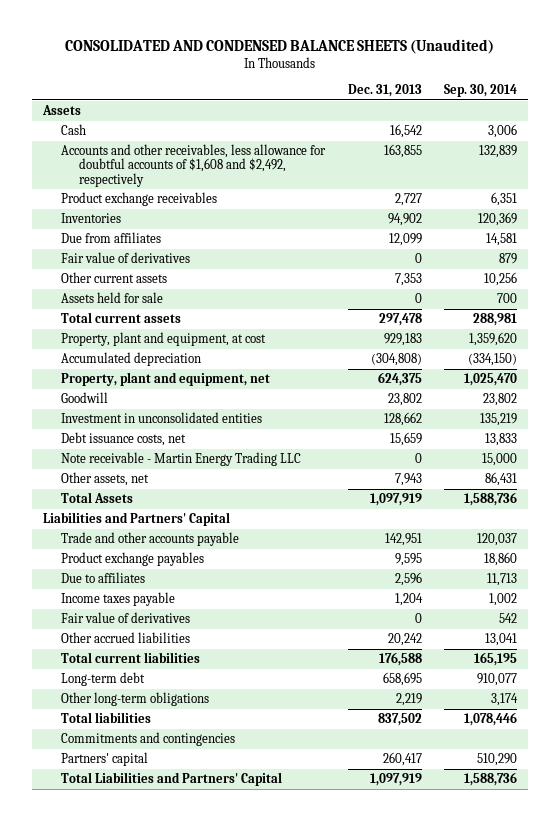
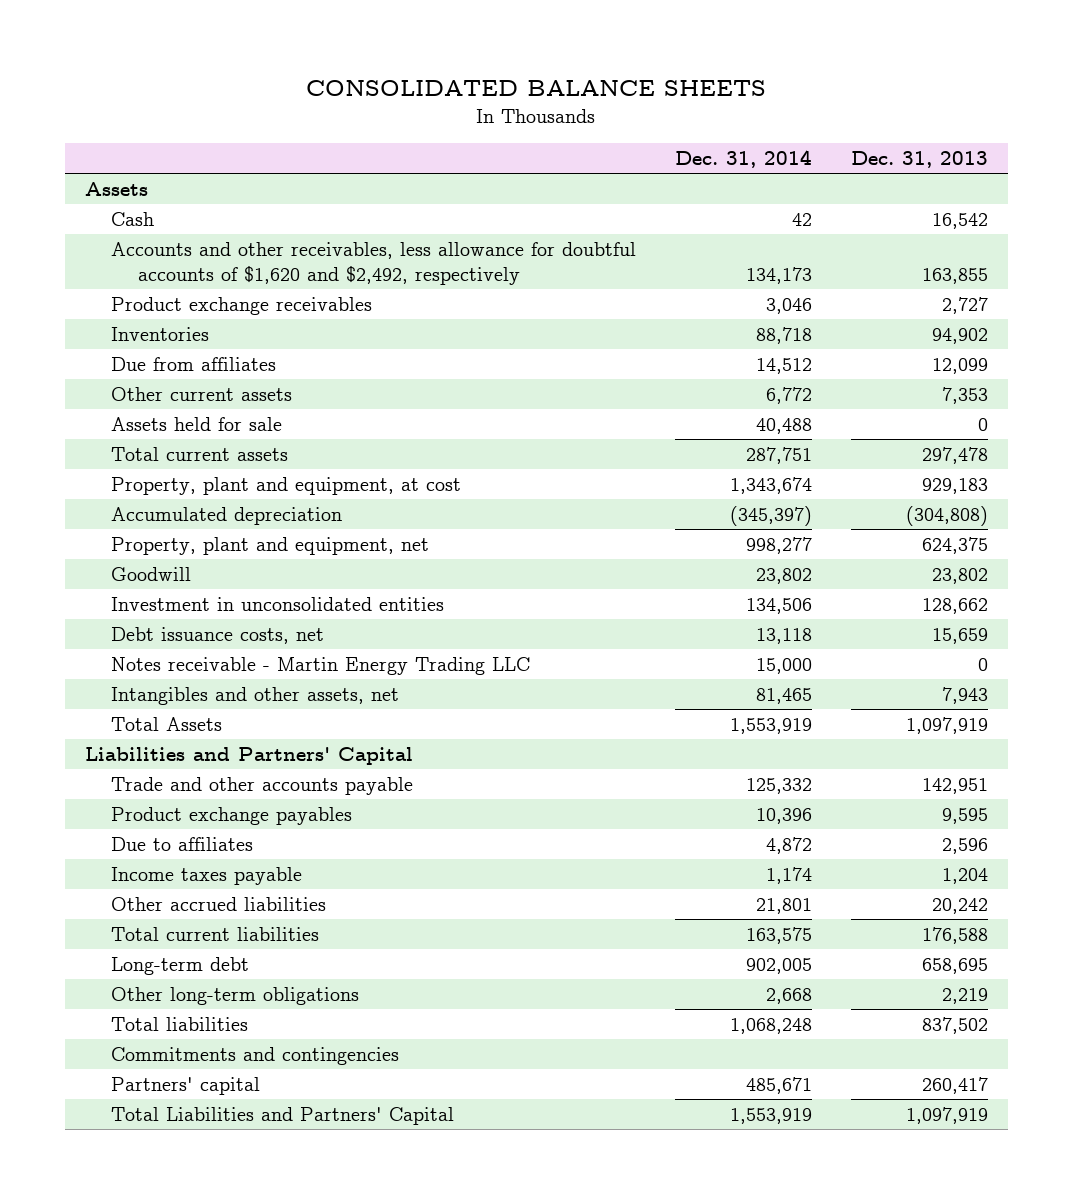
- CONSOLIDATED AND CONDENSED BALANCE SHEETS (Unaudited)
+ CONSOLIDATED BALANCE SHEETS
- | Dec. 31, 2013 | Sep. 30, 2014
+ | Dec. 31, 2014 | Dec. 31, 2013
- Accounts and other receivables, less allowance for doubtful accounts of $1,608 and $2,492, respectively | 163,855 | 132,839
+ Accounts and other receivables, less allowance for doubtful accounts of $1,620 and $2,492, respectively | 134,173 | 163,855
- Fair value of derivatives | 0 | 879
- Note receivable - Martin Energy Trading LLC | 0 | 15,000
- Other assets, net | 7,943 | 86,431
+ Notes receivable - Martin Energy Trading LLC | 15,000 | 0
+ Intangibles and other assets, net | 81,465 | 7,943
- Fair value of derivatives | 0 | 542

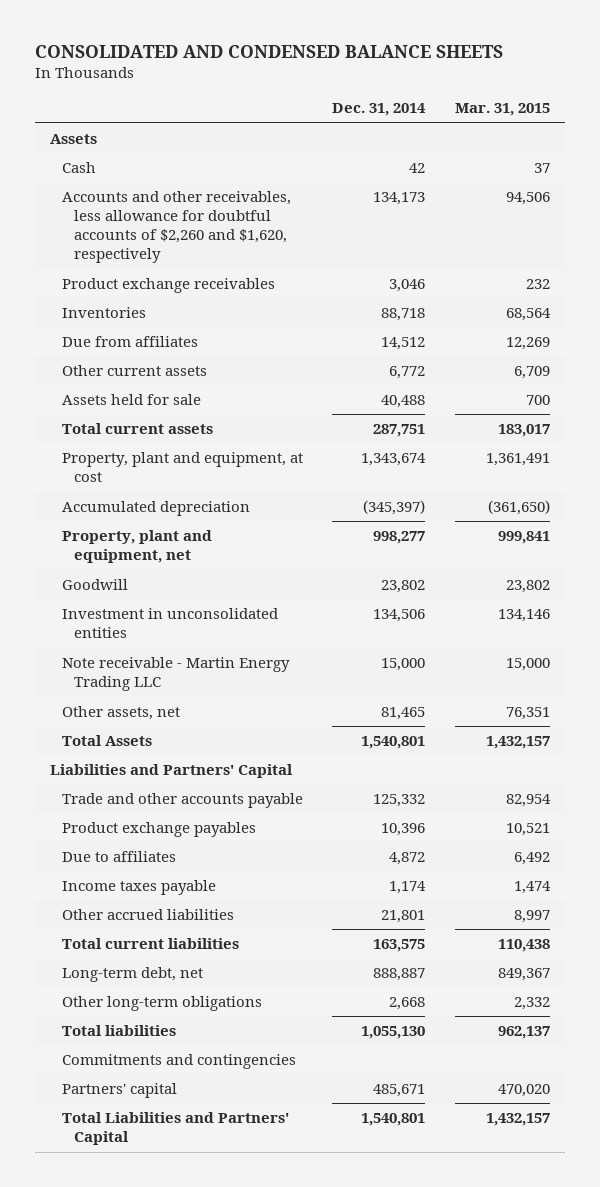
- CONSOLIDATED BALANCE SHEETS
+ CONSOLIDATED AND CONDENSED BALANCE SHEETS
- | Dec. 31, 2014 | Dec. 31, 2013
+ | Dec. 31, 2014 | Mar. 31, 2015
- Accounts and other receivables, less allowance for doubtful accounts of $1,620 and $2,492, respectively | 134,173 | 163,855
+ Accounts and other receivables, less allowance for doubtful accounts of $2,260 and $1,620, respectively | 134,173 | 94,506
- Debt issuance costs, net | 13,118 | 15,659
- Notes receivable - Martin Energy Trading LLC | 15,000 | 0
- Intangibles and other assets, net | 81,465 | 7,943
- Total Assets | 1,553,919 | 1,097,919
+ Note receivable - Martin Energy Trading LLC | 15,000 | 15,000
+ Other assets, net | 81,465 | 76,351
+ Total Assets | 1,540,801 | 1,432,157
- Long-term debt | 902,005 | 658,695
+ Long-term debt, net | 888,887 | 849,367
- Total liabilities | 1,068,248 | 837,502
+ Total liabilities | 1,055,130 | 962,137
- Total Liabilities and Partners' Capital | 1,553,919 | 1,097,919
+ Total Liabilities and Partners' Capital | 1,540,801 | 1,432,157

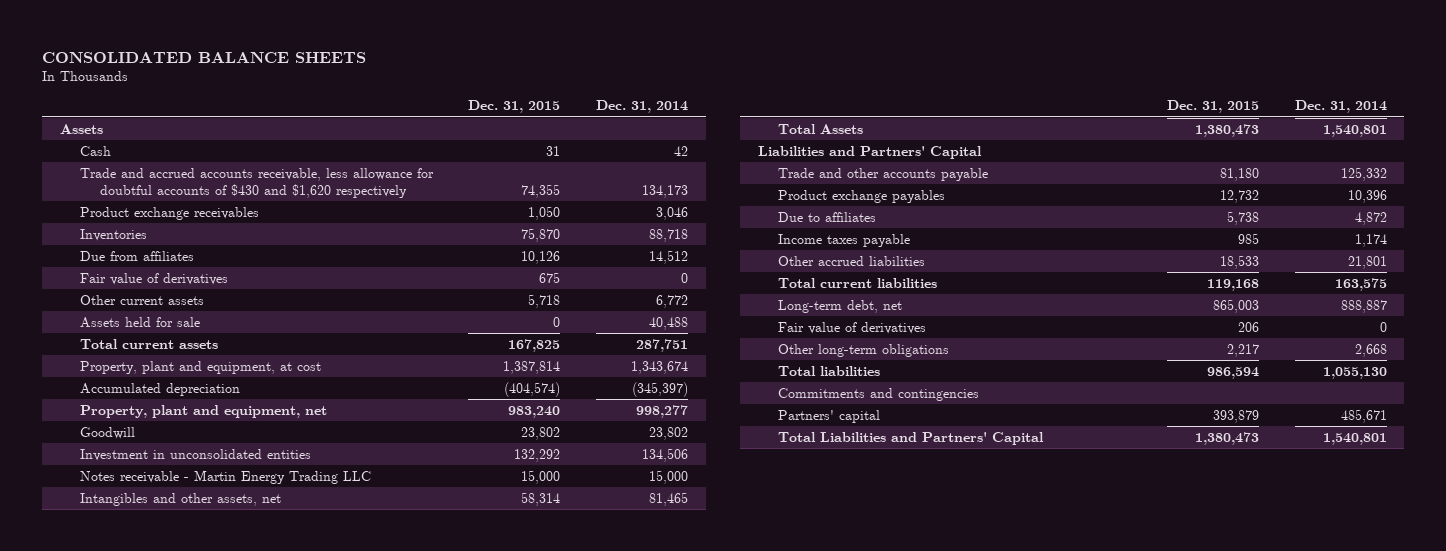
- CONSOLIDATED AND CONDENSED BALANCE SHEETS
+ CONSOLIDATED BALANCE SHEETS
- | Dec. 31, 2014 | Mar. 31, 2015
+ | Dec. 31, 2015 | Dec. 31, 2014
- Accounts and other receivables, less allowance for doubtful accounts of $2,260 and $1,620, respectively | 134,173 | 94,506
+ Trade and accrued accounts receivable, less allowance for doubtful accounts of $430 and $1,620 respectively | 74,355 | 134,173
+ Fair value of derivatives | 675 | 0
- Note receivable - Martin Energy Trading LLC | 15,000 | 15,000
- Other assets, net | 81,465 | 76,351
+ Notes receivable - Martin Energy Trading LLC | 15,000 | 15,000
+ Intangibles and other assets, net | 58,314 | 81,465
+ Fair value of derivatives | 206 | 0

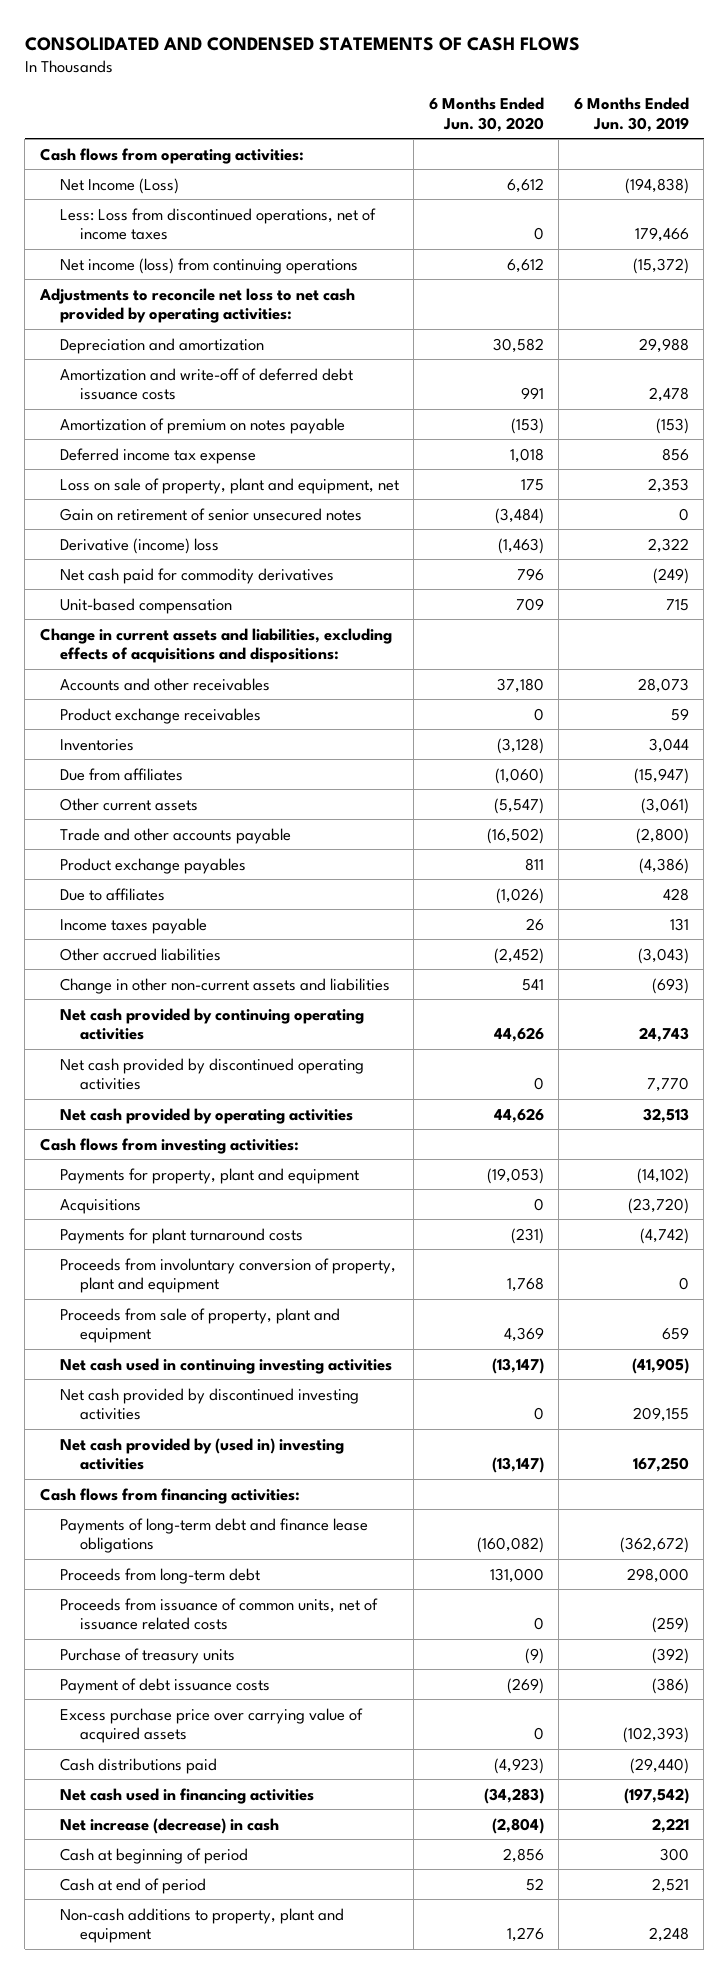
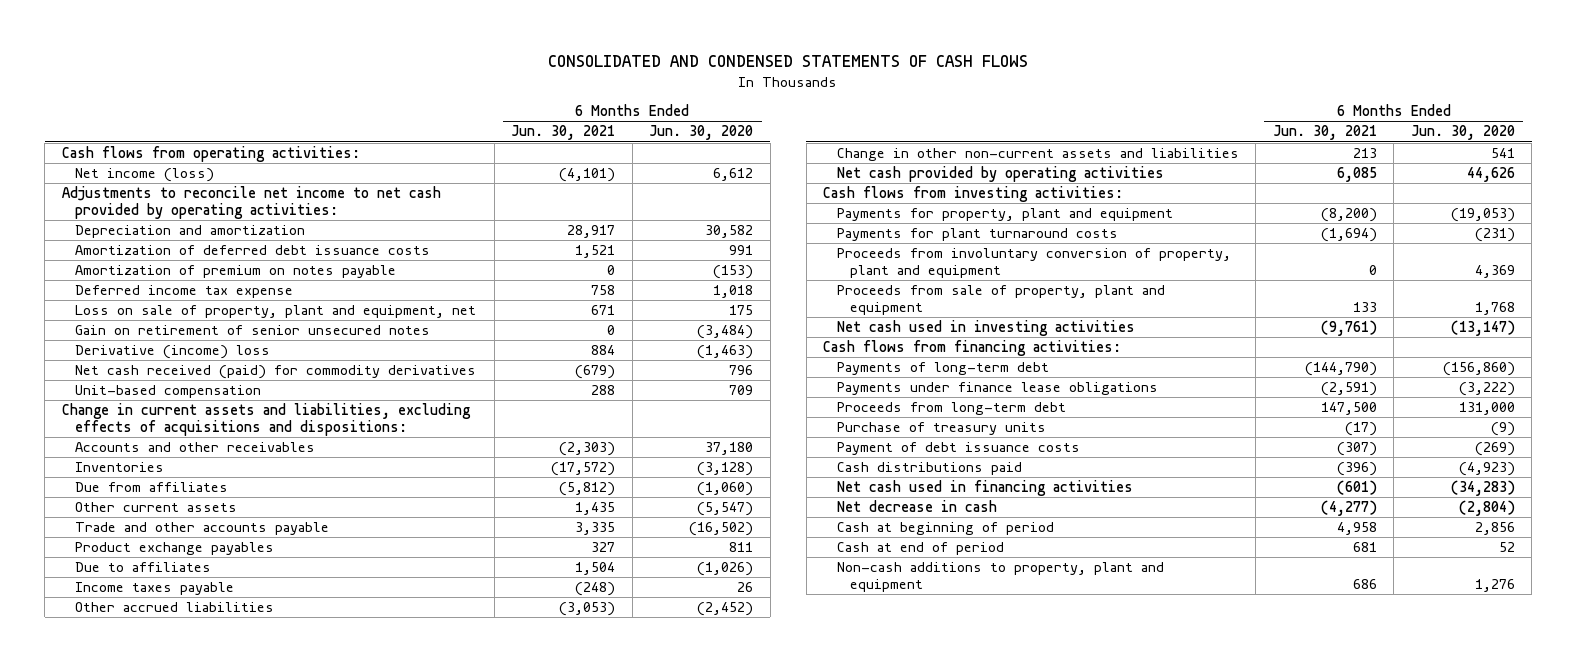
- | 6 Months Ended Jun. 30, 2020 | 6 Months Ended Jun. 30, 2019
+ | 6 Months Ended Jun. 30, 2021 | 6 Months Ended Jun. 30, 2020
- Net Income (Loss) | 6,612 | (194,838)
- Less: Loss from discontinued operations, net of income taxes | 0 | 179,466
- Net income (loss) from continuing operations | 6,612 | (15,372)
- Adjustments to reconcile net loss to net cash provided by operating activities:
+ Net income (loss) | (4,101) | 6,612
+ Adjustments to reconcile net income to net cash provided by operating activities:
- Amortization and write-off of deferred debt issuance costs | 991 | 2,478
+ Amortization of deferred debt issuance costs | 1,521 | 991
- Net cash paid for commodity derivatives | 796 | (249)
+ Net cash received (paid) for commodity derivatives | (679) | 796
- Product exchange receivables | 0 | 59
- Net cash provided by continuing operating activities | 44,626 | 24,743
- Net cash provided by discontinued operating activities | 0 | 7,770
- Acquisitions | 0 | (23,720)
- Proceeds from involuntary conversion of property, plant and equipment | 1,768 | 0
- Proceeds from sale of property, plant and equipment | 4,369 | 659
- Net cash used in continuing investing activities | (13,147) | (41,905)
- Net cash provided by discontinued investing activities | 0 | 209,155
- Net cash provided by (used in) investing activities | (13,147) | 167,250
+ Proceeds from involuntary conversion of property, plant and equipment | 0 | 4,369
+ Proceeds from sale of property, plant and equipment | 133 | 1,768
+ Net cash used in investing activities | (9,761) | (13,147)
- Payments of long-term debt and finance lease obligations | (160,082) | (362,672)
+ Payments of long-term debt | (144,790) | (156,860)
+ Payments under finance lease obligations | (2,591) | (3,222)
- Proceeds from issuance of common units, net of issuance related costs | 0 | (259)
- Excess purchase price over carrying value of acquired assets | 0 | (102,393)
- Net increase (decrease) in cash | (2,804) | 2,221
+ Net decrease in cash | (4,277) | (2,804)

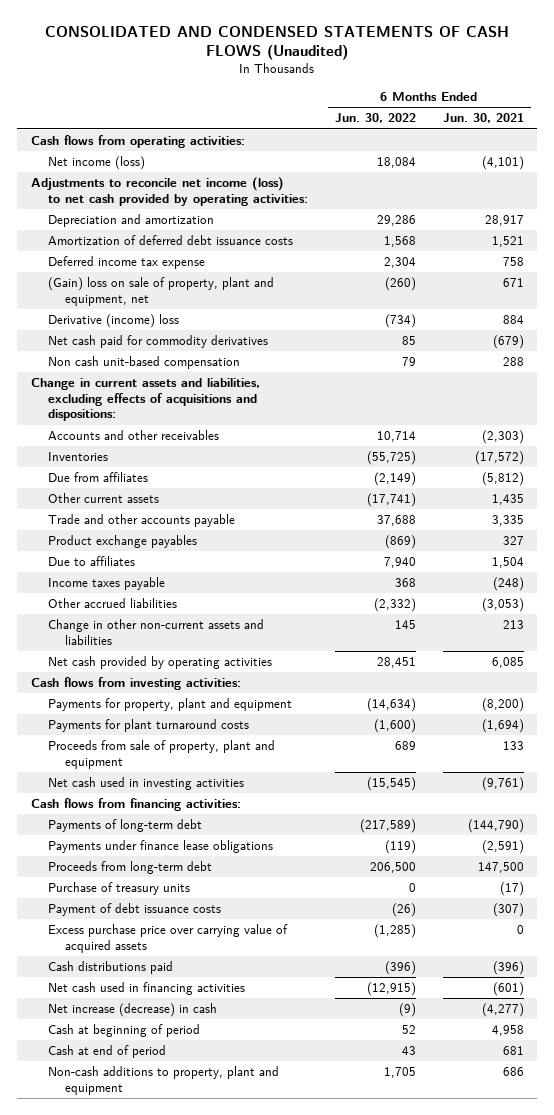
- CONSOLIDATED AND CONDENSED STATEMENTS OF CASH FLOWS
+ CONSOLIDATED AND CONDENSED STATEMENTS OF CASH FLOWS (Unaudited)
- | 6 Months Ended Jun. 30, 2021 | 6 Months Ended Jun. 30, 2020
+ | 6 Months Ended Jun. 30, 2022 | 6 Months Ended Jun. 30, 2021
- Adjustments to reconcile net income to net cash provided by operating activities:
+ Adjustments to reconcile net income (loss) to net cash provided by operating activities:
- Amortization of premium on notes payable | 0 | (153)
- Loss on sale of property, plant and equipment, net | 671 | 175
- Gain on retirement of senior unsecured notes | 0 | (3,484)
+ (Gain) loss on sale of property, plant and equipment, net | (260) | 671
- Net cash received (paid) for commodity derivatives | (679) | 796
- Unit-based compensation | 288 | 709
+ Net cash paid for commodity derivatives | 85 | (679)
+ Non cash unit-based compensation | 79 | 288
- Proceeds from involuntary conversion of property, plant and equipment | 0 | 4,369
+ Excess purchase price over carrying value of acquired assets | (1,285) | 0
- Net decrease in cash | (4,277) | (2,804)
+ Net increase (decrease) in cash | (9) | (4,277)

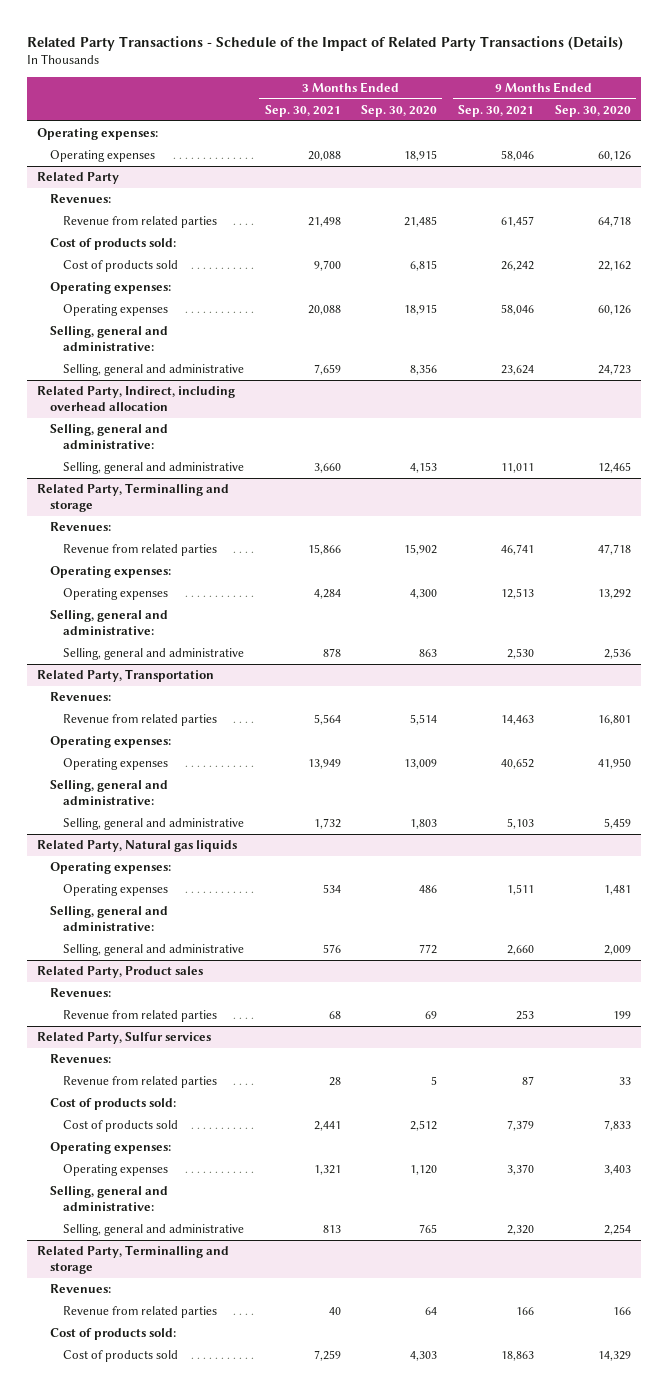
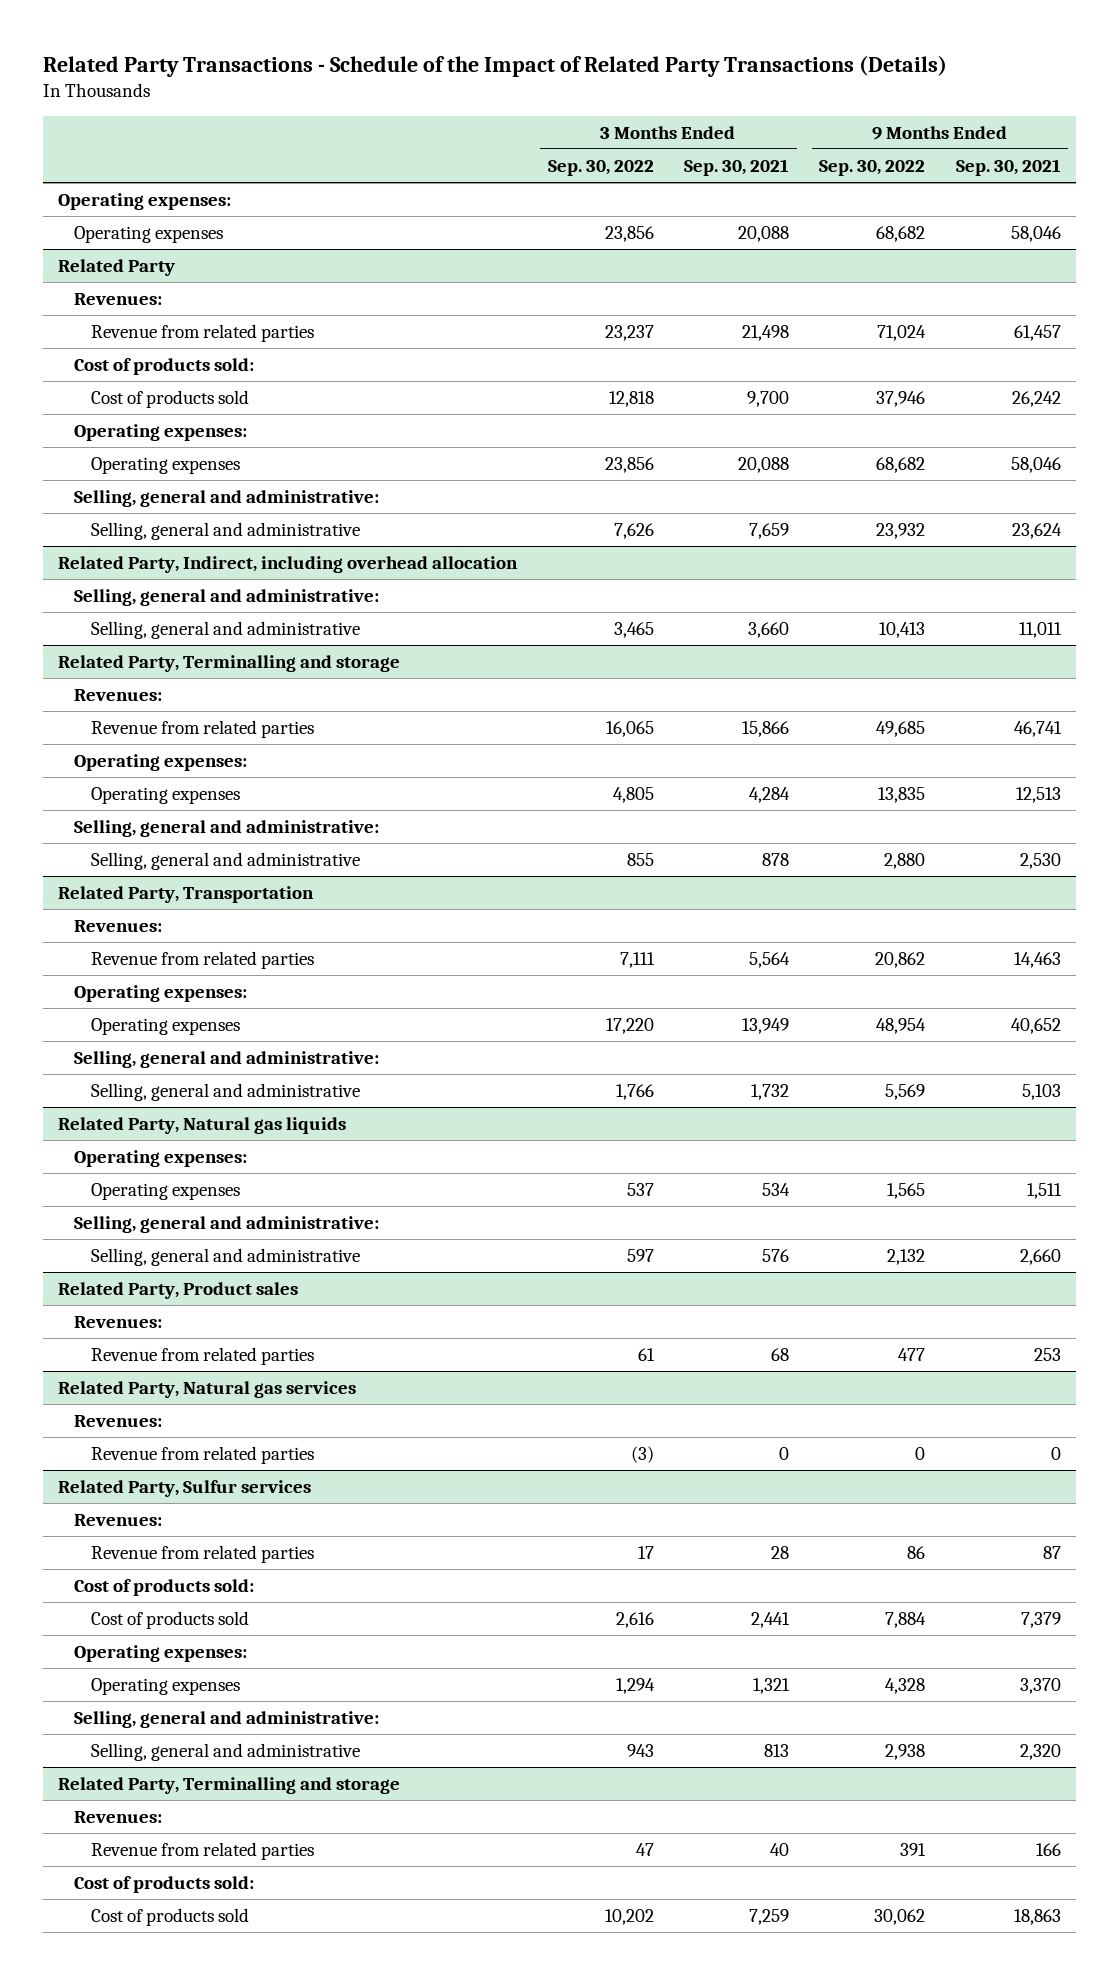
- | 3 Months Ended Sep. 30, 2021 | 3 Months Ended Sep. 30, 2020 | 9 Months Ended Sep. 30, 2021 | 9 Months Ended Sep. 30, 2020
+ | 3 Months Ended Sep. 30, 2022 | 3 Months Ended Sep. 30, 2021 | 9 Months Ended Sep. 30, 2022 | 9 Months Ended Sep. 30, 2021
+ Related Party, Natural gas services
+ Revenues:
+ Revenue from related parties | (3) | 0 | 0 | 0

